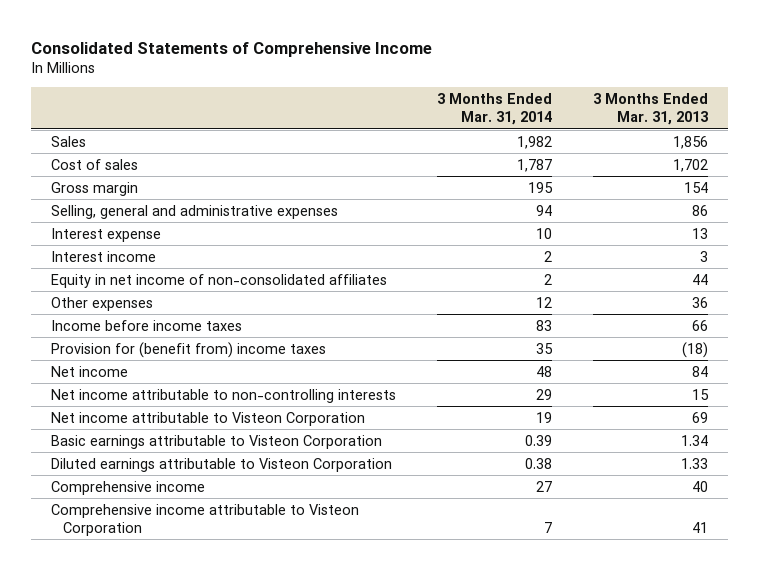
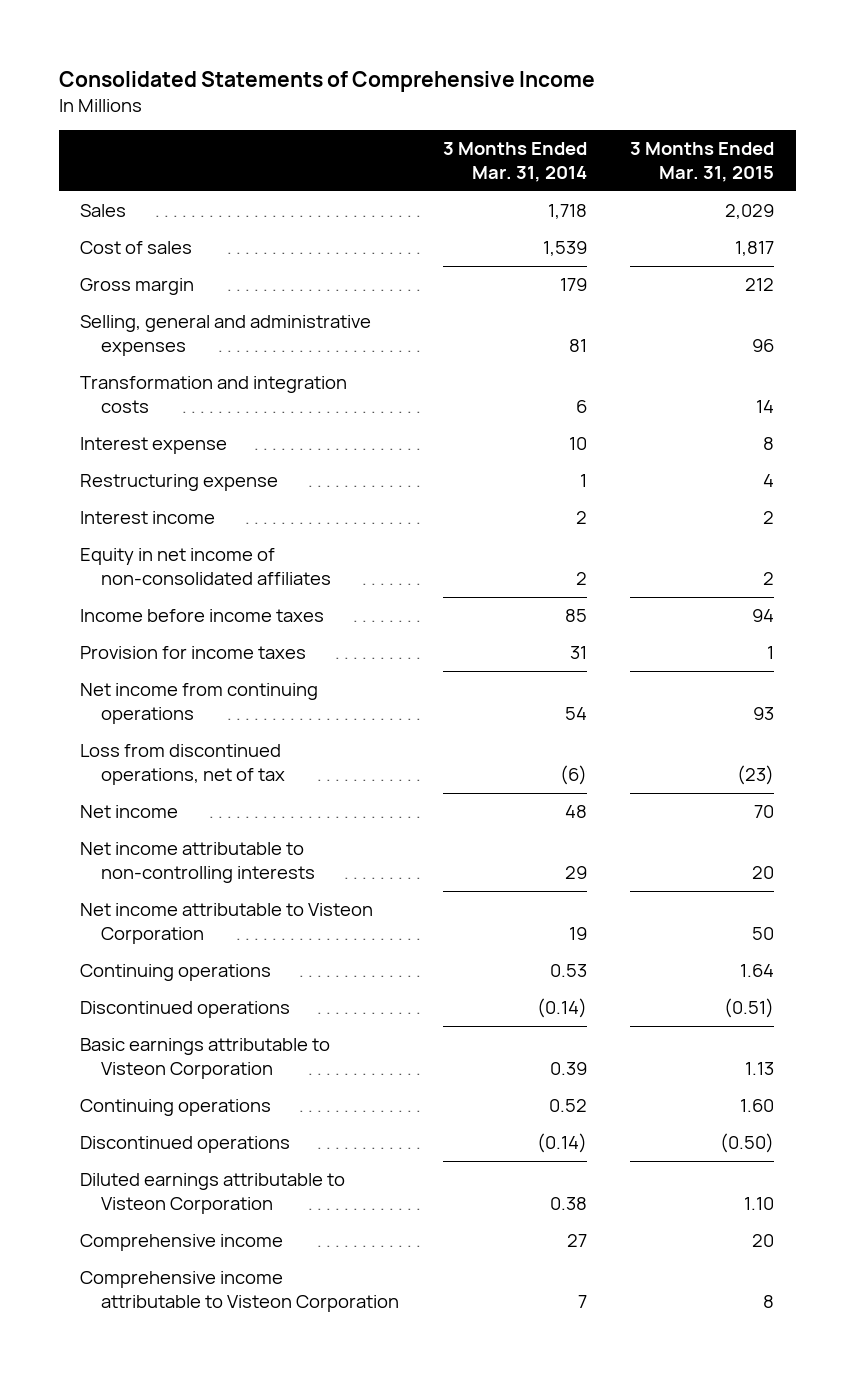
- | 3 Months Ended Mar. 31, 2014 | 3 Months Ended Mar. 31, 2013
+ | 3 Months Ended Mar. 31, 2014 | 3 Months Ended Mar. 31, 2015
- Sales | 1,982 | 1,856
- Cost of sales | 1,787 | 1,702
- Gross margin | 195 | 154
- Selling, general and administrative expenses | 94 | 86
+ Sales | 1,718 | 2,029
+ Cost of sales | 1,539 | 1,817
+ Gross margin | 179 | 212
+ Selling, general and administrative expenses | 81 | 96
+ Transformation and integration costs | 6 | 14
+ Restructuring expense | 1 | 4
- Other expenses | 12 | 36
- Income before income taxes | 83 | 66
- Provision for (benefit from) income taxes | 35 | (18)
+ Income before income taxes | 85 | 94
+ Provision for income taxes | 31 | 1
+ Net income from continuing operations | 54 | 93
+ Loss from discontinued operations, net of tax | (6) | (23)
+ Continuing operations | 0.53 | 1.64
+ Discontinued operations | (0.14) | (0.51)
+ Continuing operations | 0.52 | 1.60
+ Discontinued operations | (0.14) | (0.50)

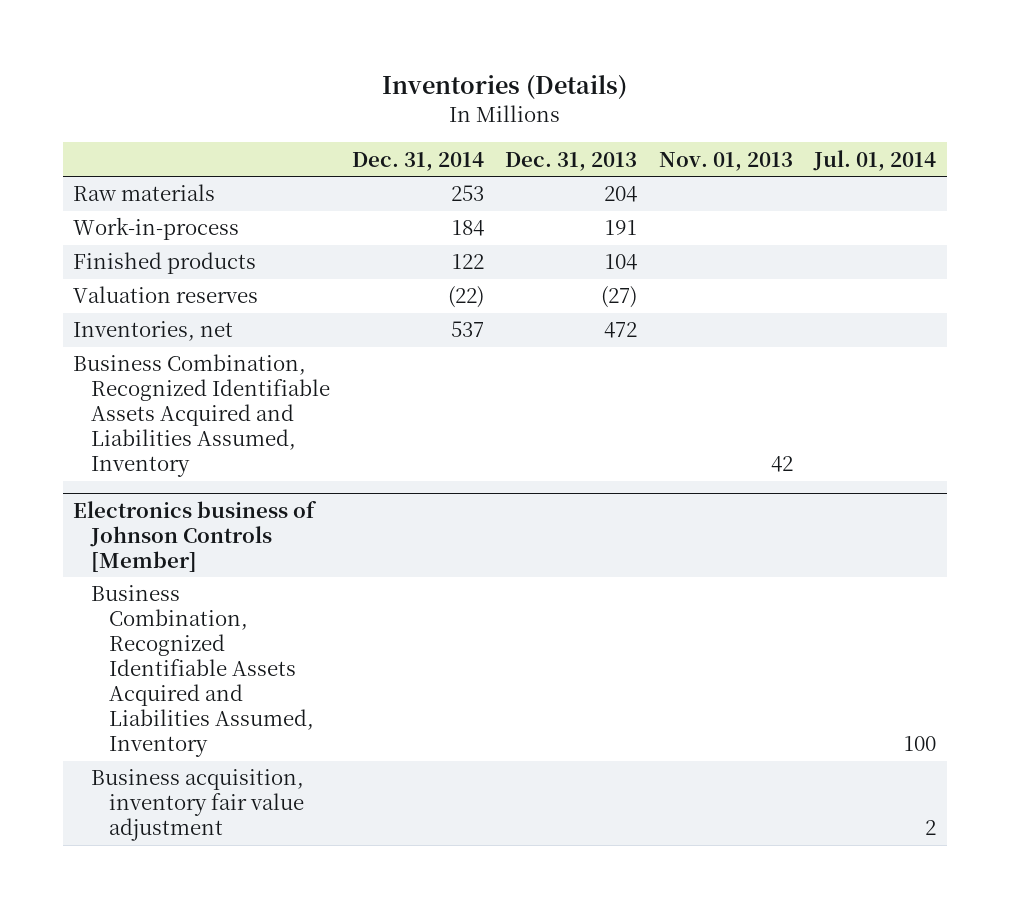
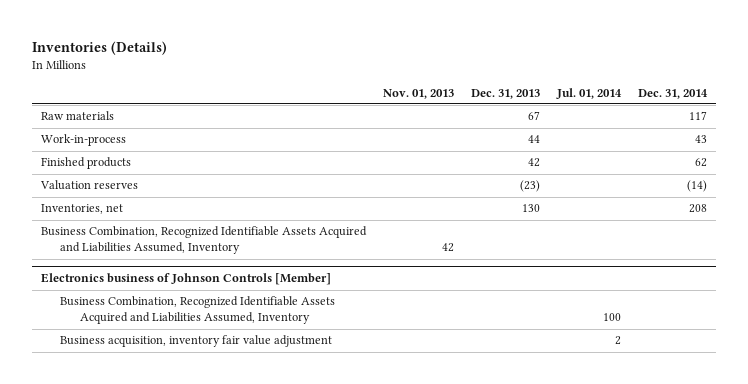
- | Dec. 31, 2014 | Dec. 31, 2013 | Nov. 01, 2013 | Jul. 01, 2014
+ | Nov. 01, 2013 | Dec. 31, 2013 | Jul. 01, 2014 | Dec. 31, 2014
- Raw materials | 253 | 204 | |
- Work-in-process | 184 | 191 | |
- Finished products | 122 | 104 | |
- Valuation reserves | (22) | (27) | |
- Inventories, net | 537 | 472 | |
+ Raw materials | | 67 | | 117
+ Work-in-process | | 44 | | 43
+ Finished products | | 42 | | 62
+ Valuation reserves | | (23) | | (14)
+ Inventories, net | | 130 | | 208

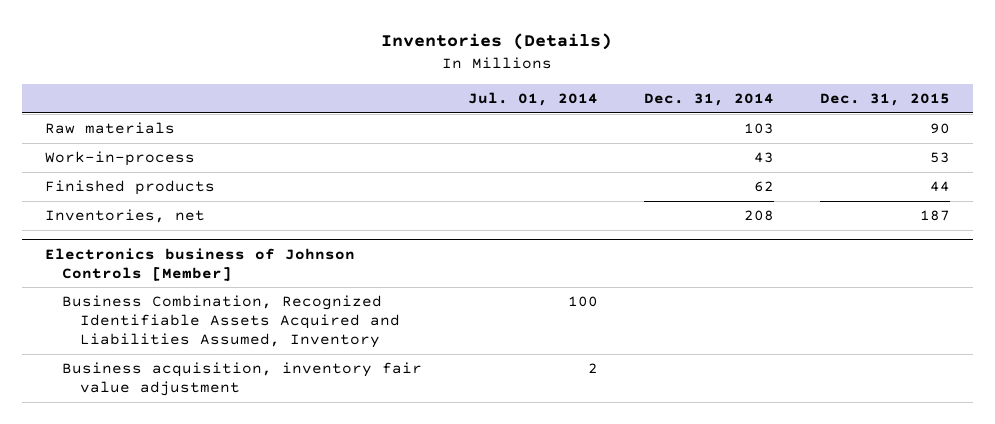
- | Nov. 01, 2013 | Dec. 31, 2013 | Jul. 01, 2014 | Dec. 31, 2014
+ | Jul. 01, 2014 | Dec. 31, 2014 | Dec. 31, 2015
- Raw materials | | 67 | | 117
+ Raw materials | | 103 | 90
- Valuation reserves | | (23) | | (14)
- Business Combination, Recognized Identifiable Assets Acquired and Liabilities Assumed, Inventory | 42 | | |

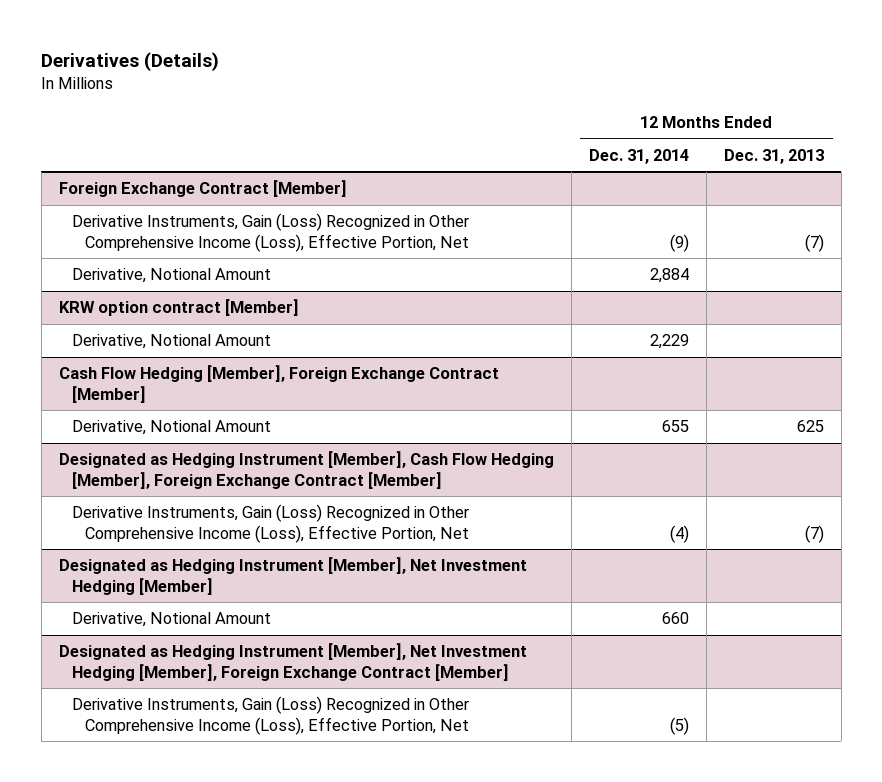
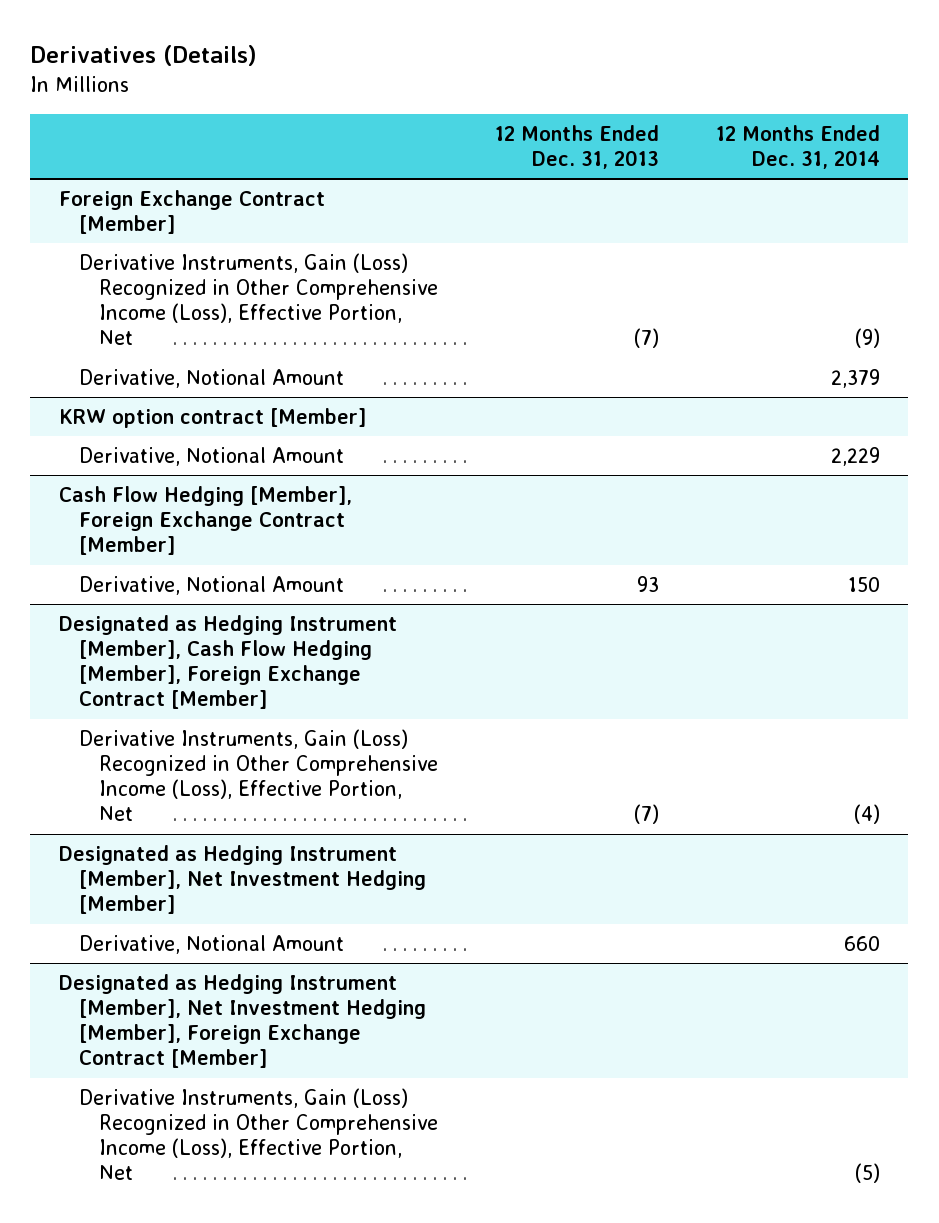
- | 12 Months Ended Dec. 31, 2014 | 12 Months Ended Dec. 31, 2013
+ | 12 Months Ended Dec. 31, 2013 | 12 Months Ended Dec. 31, 2014
@ Foreign Exchange Contract [Member]
- Derivative, Notional Amount | 2,884 |
+ Derivative, Notional Amount | | 2,379
@ Cash Flow Hedging [Member], Foreign Exchange Contract [Member]
- Derivative, Notional Amount | 655 | 625
+ Derivative, Notional Amount | 93 | 150

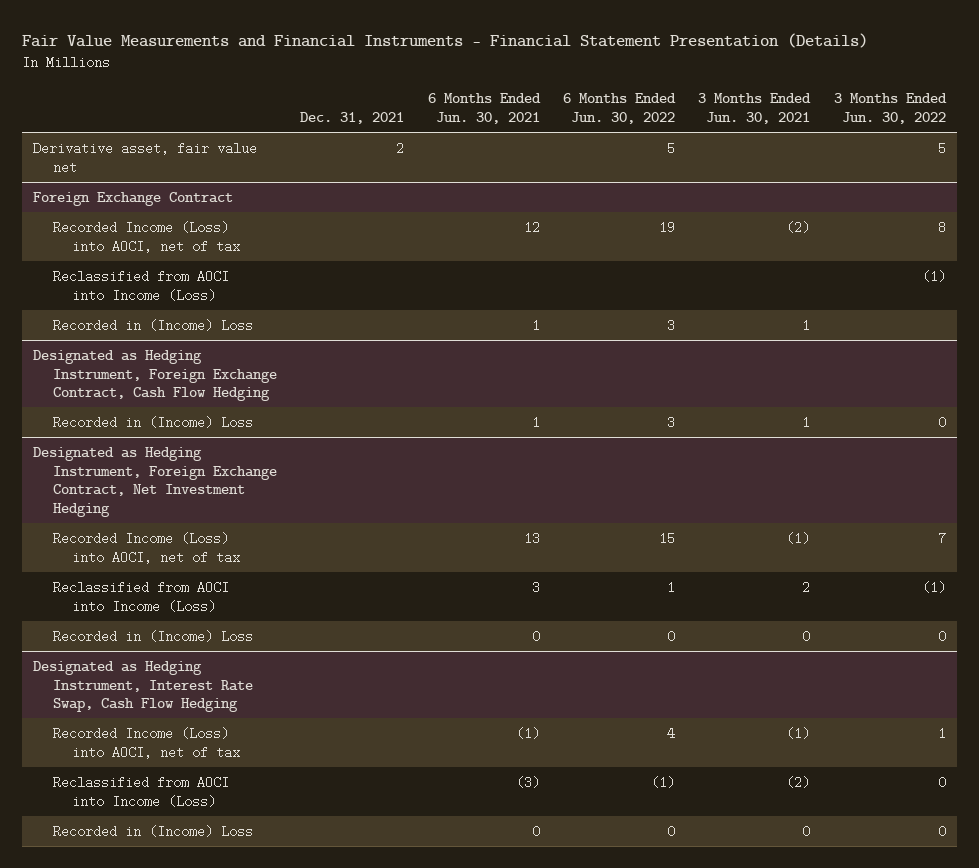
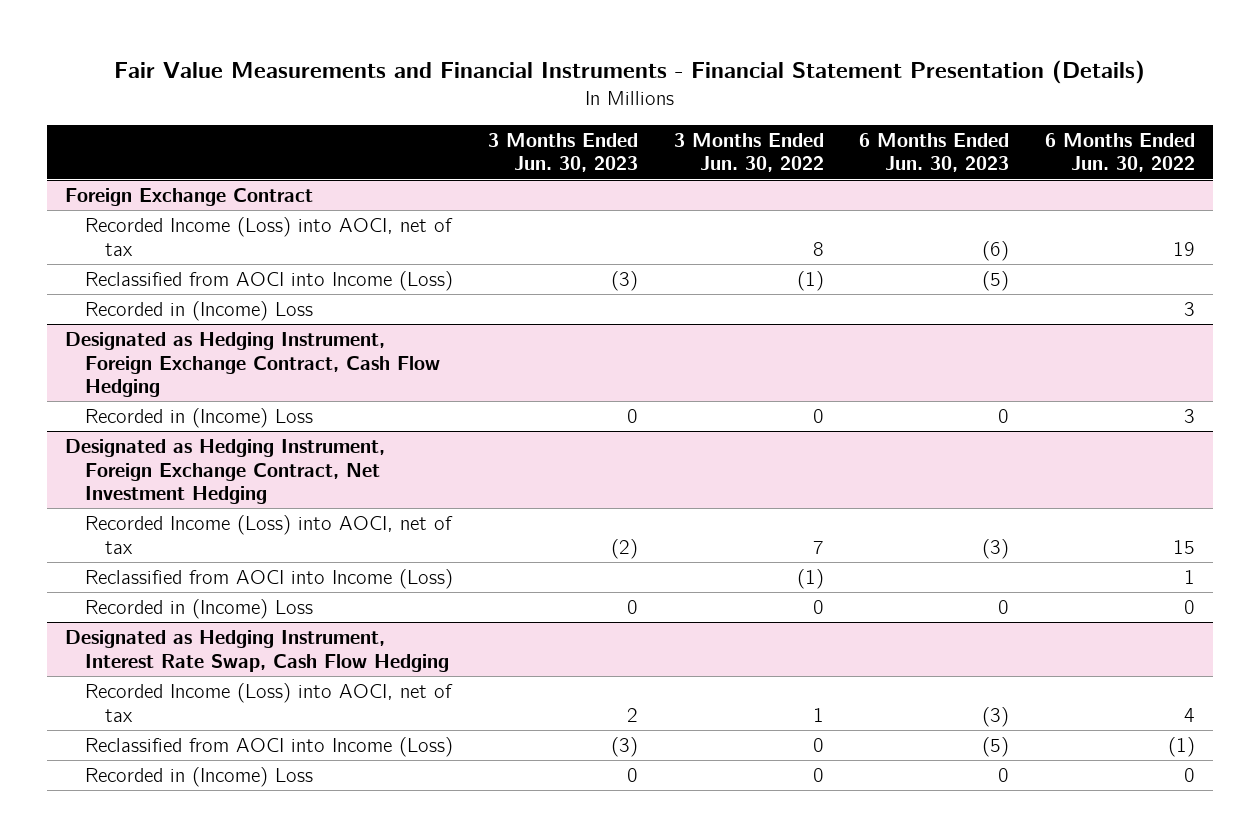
- | Dec. 31, 2021 | 6 Months Ended Jun. 30, 2021 | 6 Months Ended Jun. 30, 2022 | 3 Months Ended Jun. 30, 2021 | 3 Months Ended Jun. 30, 2022
+ | 3 Months Ended Jun. 30, 2023 | 3 Months Ended Jun. 30, 2022 | 6 Months Ended Jun. 30, 2023 | 6 Months Ended Jun. 30, 2022
- Derivative asset, fair value net | 2 | | 5 | | 5

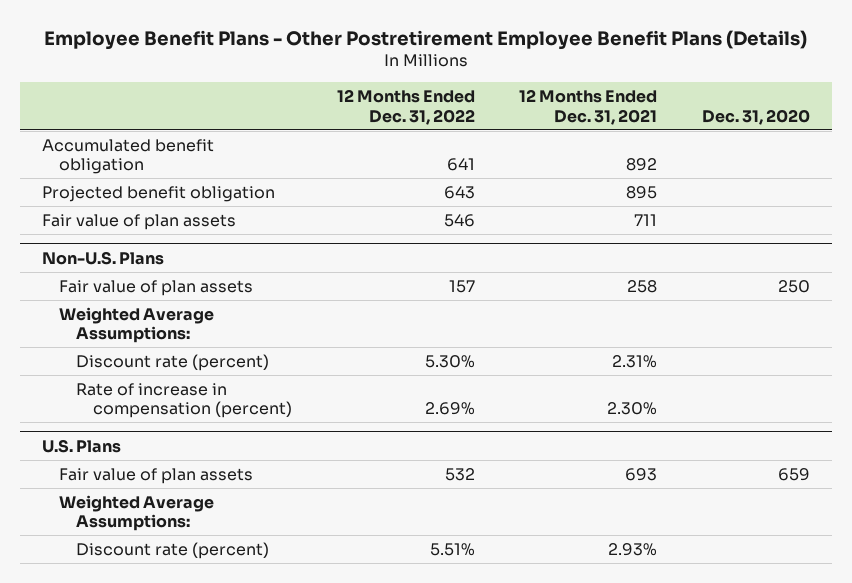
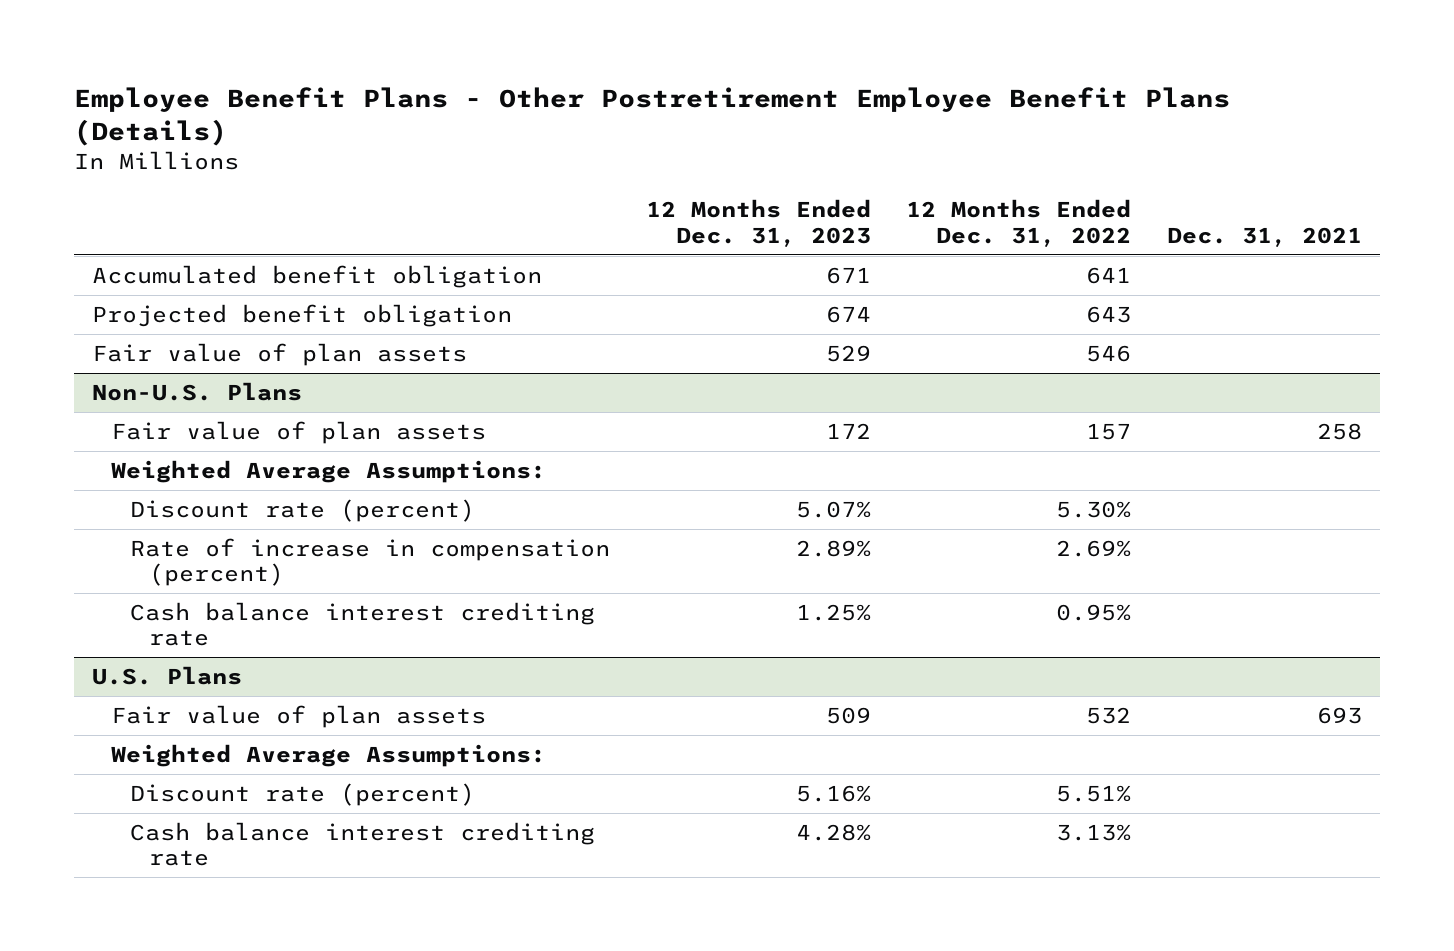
- | 12 Months Ended Dec. 31, 2022 | 12 Months Ended Dec. 31, 2021 | Dec. 31, 2020
+ | 12 Months Ended Dec. 31, 2023 | 12 Months Ended Dec. 31, 2022 | Dec. 31, 2021
@ Non-U.S. Plans
+ Cash balance interest crediting rate | 1.25% | 0.95% |
@ U.S. Plans
+ Cash balance interest crediting rate | 4.28% | 3.13% |

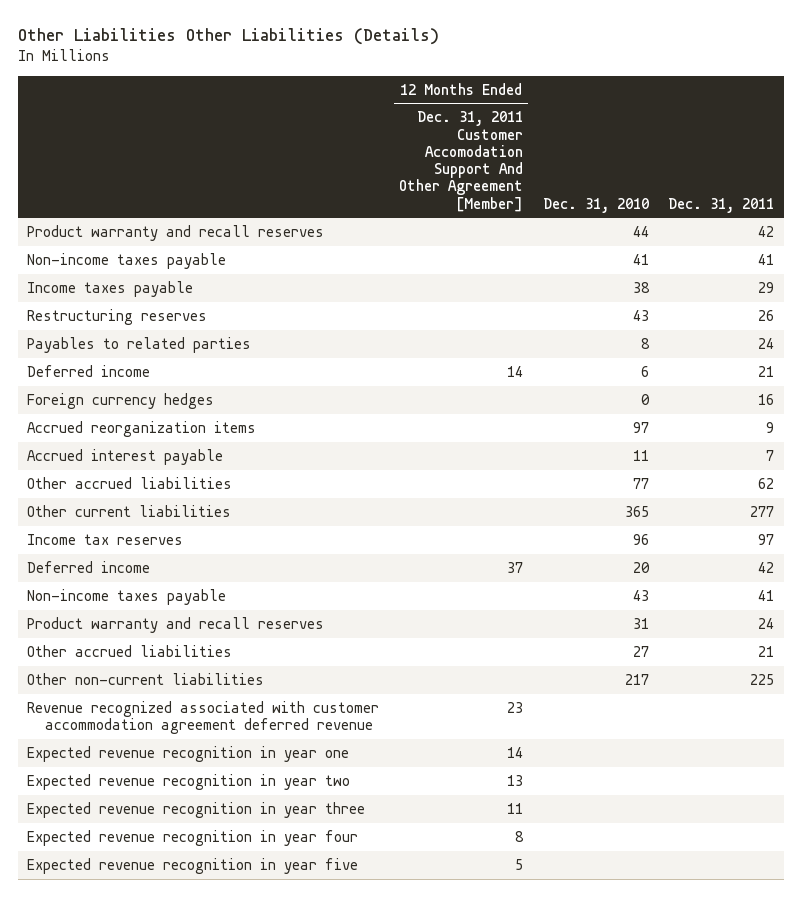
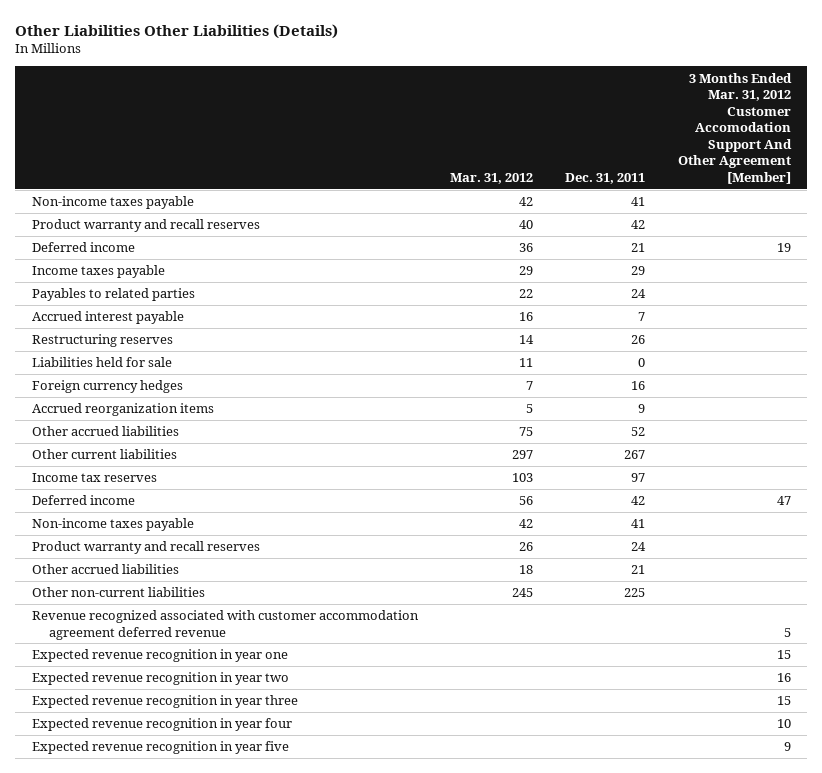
- | 12 Months Ended Dec. 31, 2011 Customer Accomodation Support And Other Agreement [Member] | Dec. 31, 2010 | Dec. 31, 2011
+ | Mar. 31, 2012 | Dec. 31, 2011 | 3 Months Ended Mar. 31, 2012 Customer Accomodation Support And Other Agreement [Member]
moved down: Product warranty and recall reserves | 40 | 42 |
moved up: Deferred income | 36 | 21 | 19
moved up: Accrued interest payable | 16 | 7 |
moved down: Restructuring reserves | 14 | 26 |
+ Liabilities held for sale | 11 | 0 |
- Other accrued liabilities | | 77 | 62
- Other current liabilities | | 365 | 277
+ Other accrued liabilities | 75 | 52 |
+ Other current liabilities | 297 | 267 |

